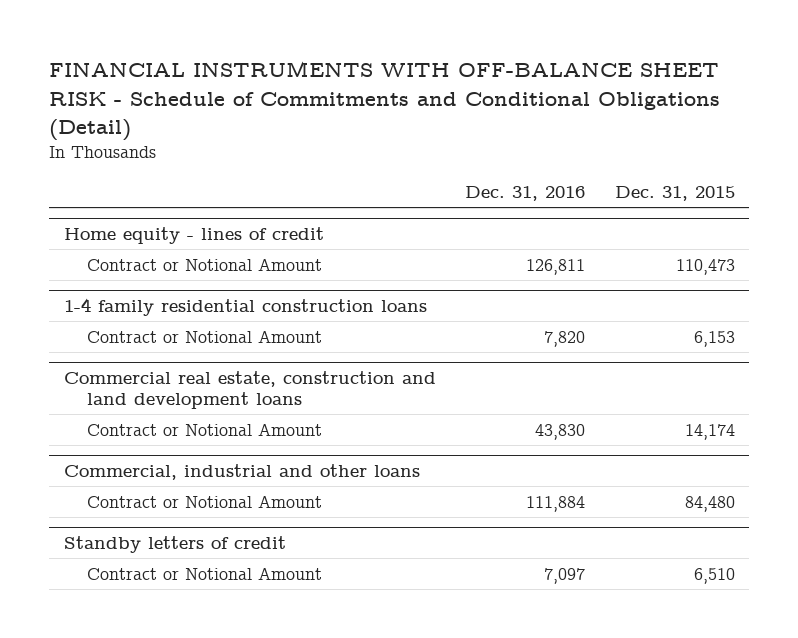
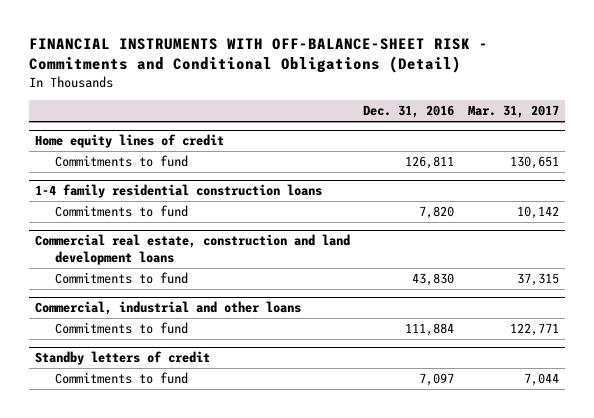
- FINANCIAL INSTRUMENTS WITH OFF-BALANCE SHEET RISK - Schedule of Commitments and Conditional Obligations (Detail)
+ FINANCIAL INSTRUMENTS WITH OFF-BALANCE-SHEET RISK - Commitments and Conditional Obligations (Detail)
- | Dec. 31, 2016 | Dec. 31, 2015
+ | Dec. 31, 2016 | Mar. 31, 2017
- Home equity - lines of credit
- Contract or Notional Amount | 126,811 | 110,473
+ Home equity lines of credit
+ Commitments to fund | 126,811 | 130,651
@ 1-4 family residential construction loans
- Contract or Notional Amount | 7,820 | 6,153
+ Commitments to fund | 7,820 | 10,142
@ Commercial real estate, construction and land development loans
- Contract or Notional Amount | 43,830 | 14,174
+ Commitments to fund | 43,830 | 37,315
@ Commercial, industrial and other loans
- Contract or Notional Amount | 111,884 | 84,480
+ Commitments to fund | 111,884 | 122,771
@ Standby letters of credit
- Contract or Notional Amount | 7,097 | 6,510
+ Commitments to fund | 7,097 | 7,044

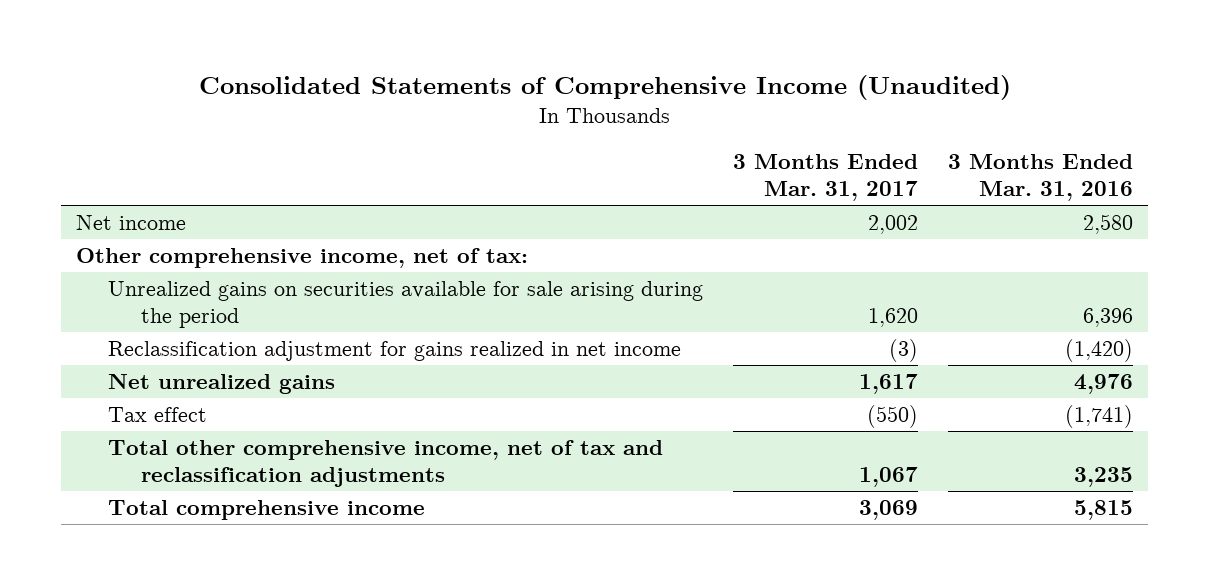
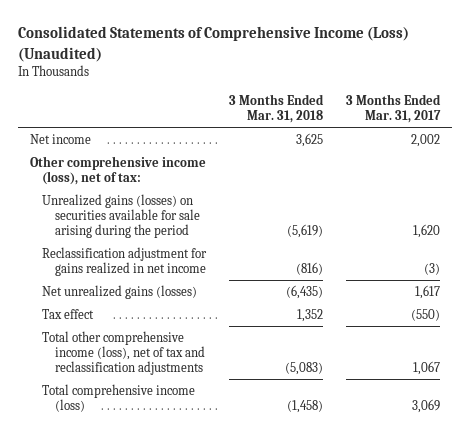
- Consolidated Statements of Comprehensive Income (Unaudited)
+ Consolidated Statements of Comprehensive Income (Loss) (Unaudited)
- | 3 Months Ended Mar. 31, 2017 | 3 Months Ended Mar. 31, 2016
+ | 3 Months Ended Mar. 31, 2018 | 3 Months Ended Mar. 31, 2017
- Other comprehensive income, net of tax:
- Unrealized gains on securities available for sale arising during the period | 1,620 | 6,396
+ Other comprehensive income (loss), net of tax:
+ Unrealized gains (losses) on securities available for sale arising during the period | (5,619) | 1,620
- Net unrealized gains | 1,617 | 4,976
+ Net unrealized gains (losses) | (6,435) | 1,617
- Total other comprehensive income, net of tax and reclassification adjustments | 1,067 | 3,235
- Total comprehensive income | 3,069 | 5,815
+ Total other comprehensive income (loss), net of tax and reclassification adjustments | (5,083) | 1,067
+ Total comprehensive income (loss) | (1,458) | 3,069

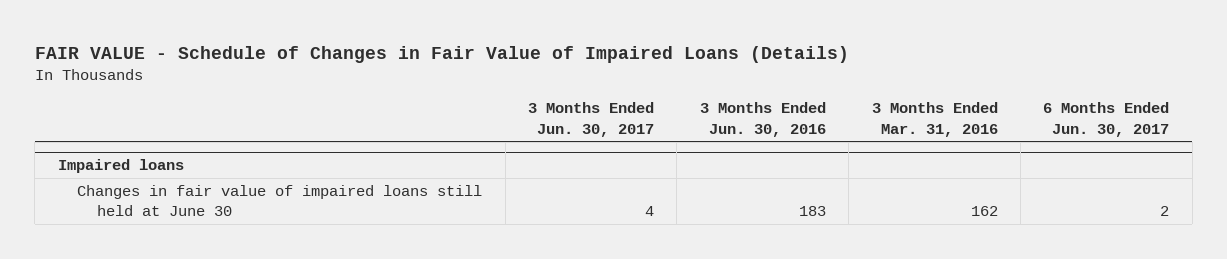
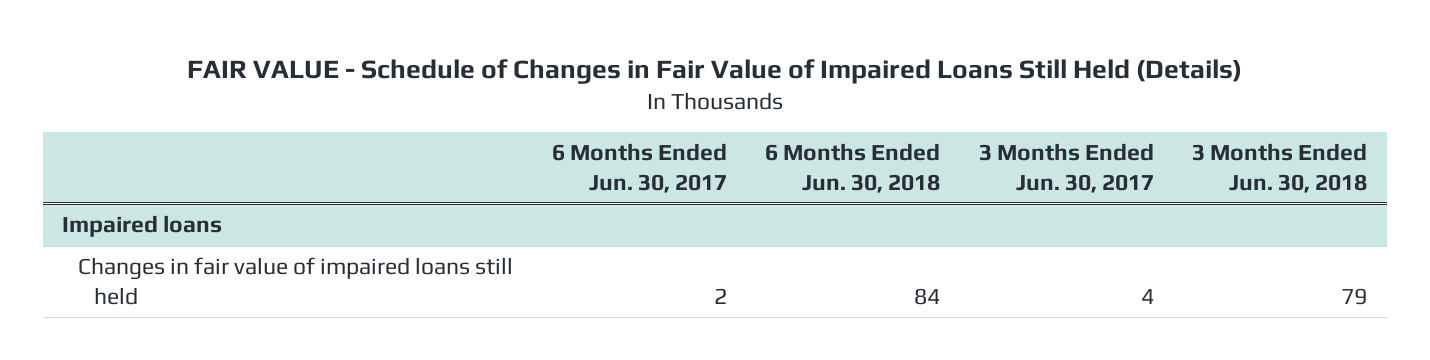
- FAIR VALUE - Schedule of Changes in Fair Value of Impaired Loans (Details)
+ FAIR VALUE - Schedule of Changes in Fair Value of Impaired Loans Still Held (Details)
- | 3 Months Ended Jun. 30, 2017 | 3 Months Ended Jun. 30, 2016 | 3 Months Ended Mar. 31, 2016 | 6 Months Ended Jun. 30, 2017
+ | 6 Months Ended Jun. 30, 2017 | 6 Months Ended Jun. 30, 2018 | 3 Months Ended Jun. 30, 2017 | 3 Months Ended Jun. 30, 2018
@ Impaired loans
- Changes in fair value of impaired loans still held at June 30 | 4 | 183 | 162 | 2
+ Changes in fair value of impaired loans still held | 2 | 84 | 4 | 79

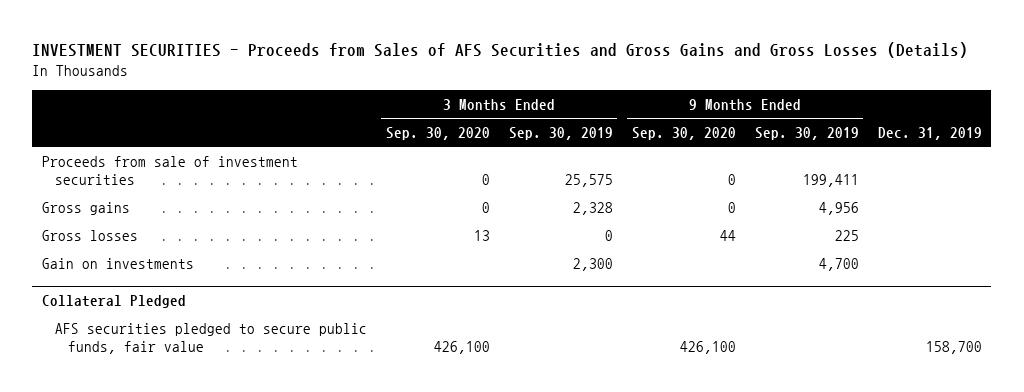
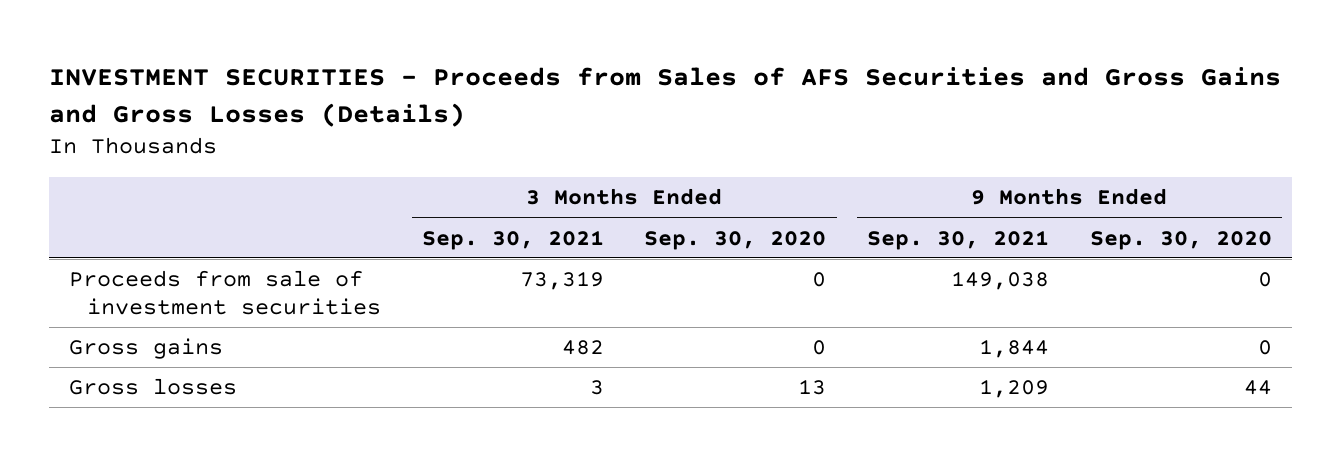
- | 3 Months Ended Sep. 30, 2020 | 3 Months Ended Sep. 30, 2019 | 9 Months Ended Sep. 30, 2020 | 9 Months Ended Sep. 30, 2019 | Dec. 31, 2019
+ | 3 Months Ended Sep. 30, 2021 | 3 Months Ended Sep. 30, 2020 | 9 Months Ended Sep. 30, 2021 | 9 Months Ended Sep. 30, 2020
- Gain on investments | | 2,300 | | 4,700 |
- Collateral Pledged
- AFS securities pledged to secure public funds, fair value | 426,100 | | 426,100 | | 158,700

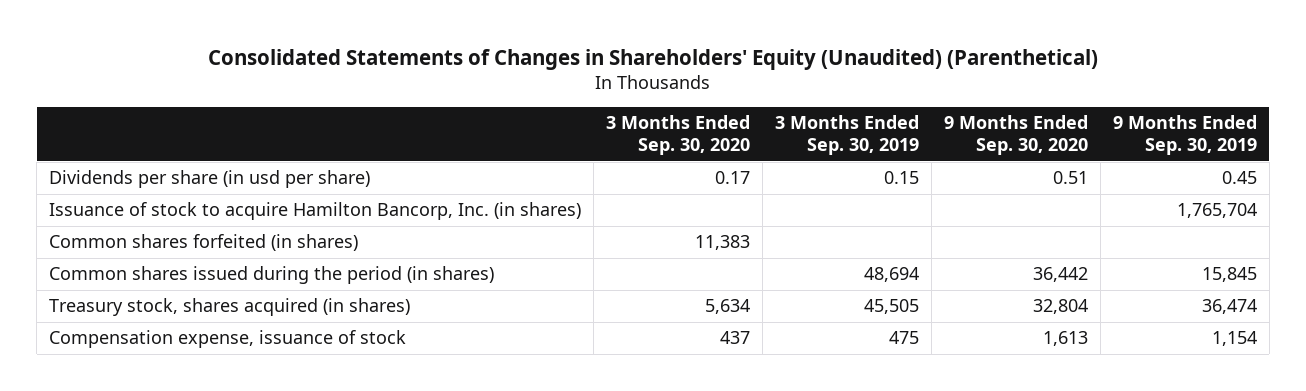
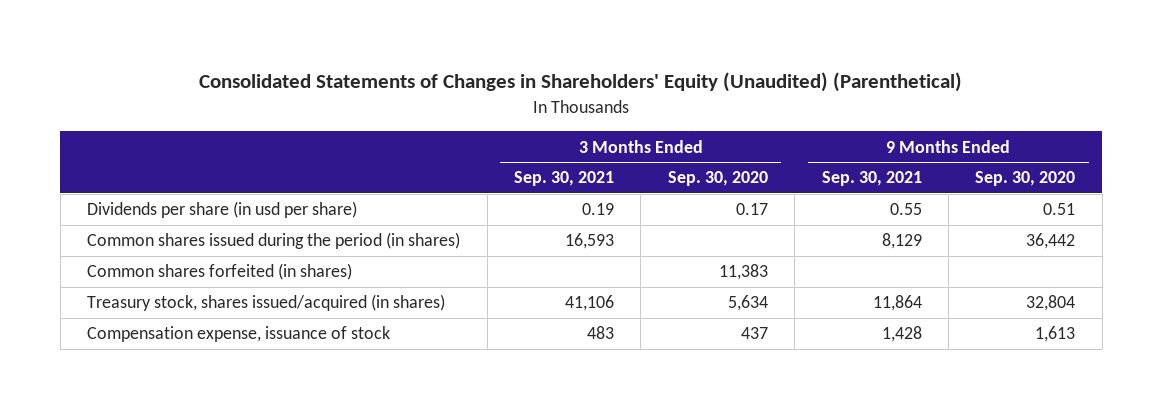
- | 3 Months Ended Sep. 30, 2020 | 3 Months Ended Sep. 30, 2019 | 9 Months Ended Sep. 30, 2020 | 9 Months Ended Sep. 30, 2019
+ | 3 Months Ended Sep. 30, 2021 | 3 Months Ended Sep. 30, 2020 | 9 Months Ended Sep. 30, 2021 | 9 Months Ended Sep. 30, 2020
- Issuance of stock to acquire Hamilton Bancorp, Inc. (in shares) | | | | 1,765,704
- Treasury stock, shares acquired (in shares) | 5,634 | 45,505 | 32,804 | 36,474
moved down: Common shares forfeited (in shares) | | 11,383 | |
+ Treasury stock, shares issued/acquired (in shares) | 41,106 | 5,634 | 11,864 | 32,804

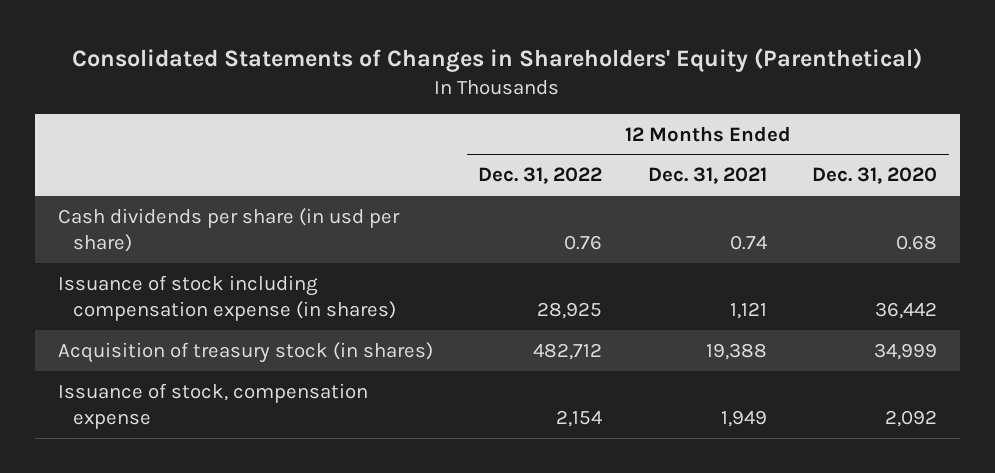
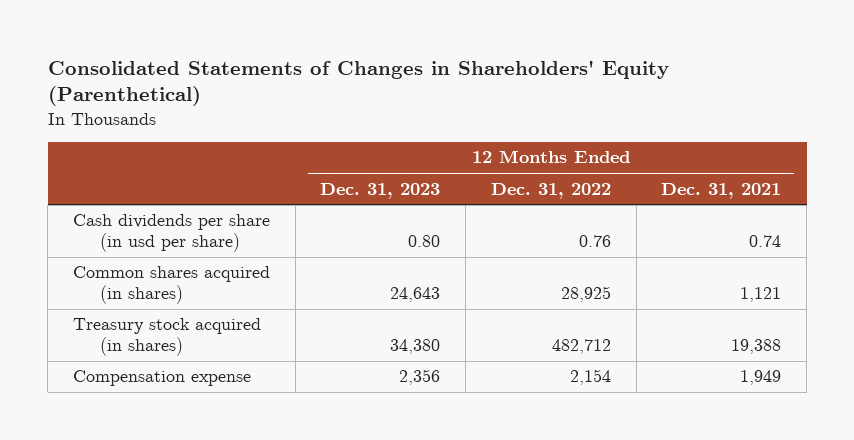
- | 12 Months Ended Dec. 31, 2022 | 12 Months Ended Dec. 31, 2021 | 12 Months Ended Dec. 31, 2020
+ | 12 Months Ended Dec. 31, 2023 | 12 Months Ended Dec. 31, 2022 | 12 Months Ended Dec. 31, 2021
- Issuance of stock including compensation expense (in shares) | 28,925 | 1,121 | 36,442
- Acquisition of treasury stock (in shares) | 482,712 | 19,388 | 34,999
- Issuance of stock, compensation expense | 2,154 | 1,949 | 2,092
+ Common shares acquired (in shares) | 24,643 | 28,925 | 1,121
+ Treasury stock acquired (in shares) | 34,380 | 482,712 | 19,388
+ Compensation expense | 2,356 | 2,154 | 1,949

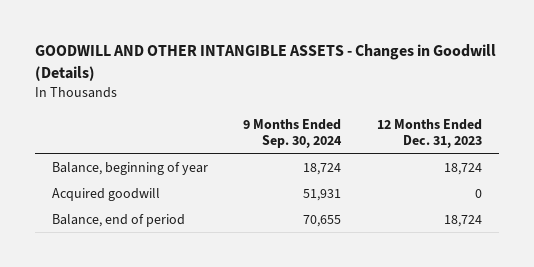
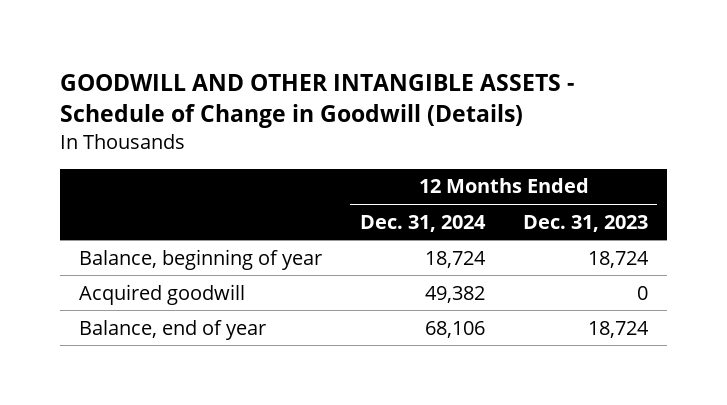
- GOODWILL AND OTHER INTANGIBLE ASSETS - Changes in Goodwill (Details)
+ GOODWILL AND OTHER INTANGIBLE ASSETS - Schedule of Change in Goodwill (Details)
- | 9 Months Ended Sep. 30, 2024 | 12 Months Ended Dec. 31, 2023
+ | 12 Months Ended Dec. 31, 2024 | 12 Months Ended Dec. 31, 2023
- Balance, end of period | 70,655 | 18,724
+ Balance, end of year | 68,106 | 18,724

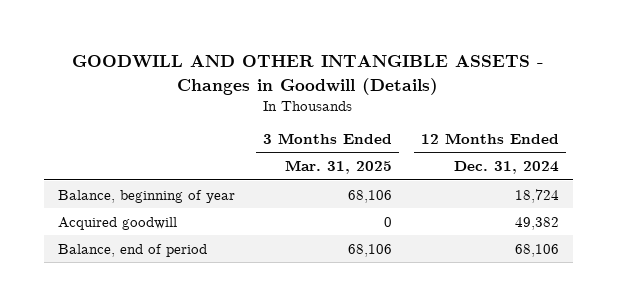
- GOODWILL AND OTHER INTANGIBLE ASSETS - Schedule of Change in Goodwill (Details)
+ GOODWILL AND OTHER INTANGIBLE ASSETS - Changes in Goodwill (Details)
- | 12 Months Ended Dec. 31, 2024 | 12 Months Ended Dec. 31, 2023
+ | 3 Months Ended Mar. 31, 2025 | 12 Months Ended Dec. 31, 2024
- Balance, end of year | 68,106 | 18,724
+ Balance, end of period | 68,106 | 68,106

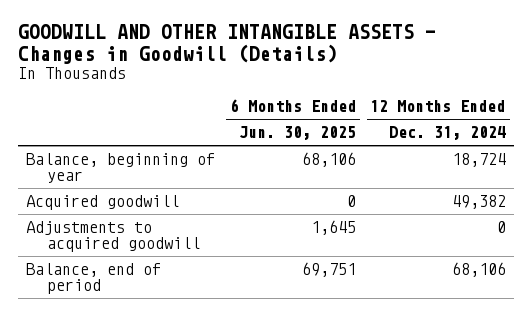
- | 3 Months Ended Mar. 31, 2025 | 12 Months Ended Dec. 31, 2024
+ | 6 Months Ended Jun. 30, 2025 | 12 Months Ended Dec. 31, 2024
+ Adjustments to acquired goodwill | 1,645 | 0

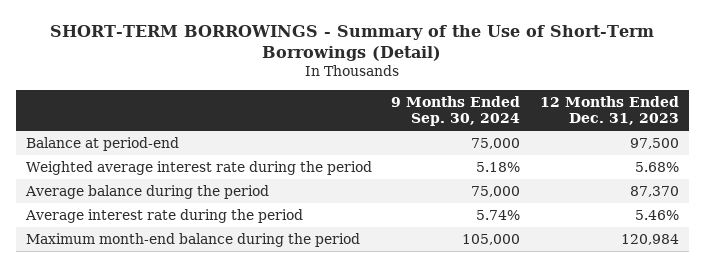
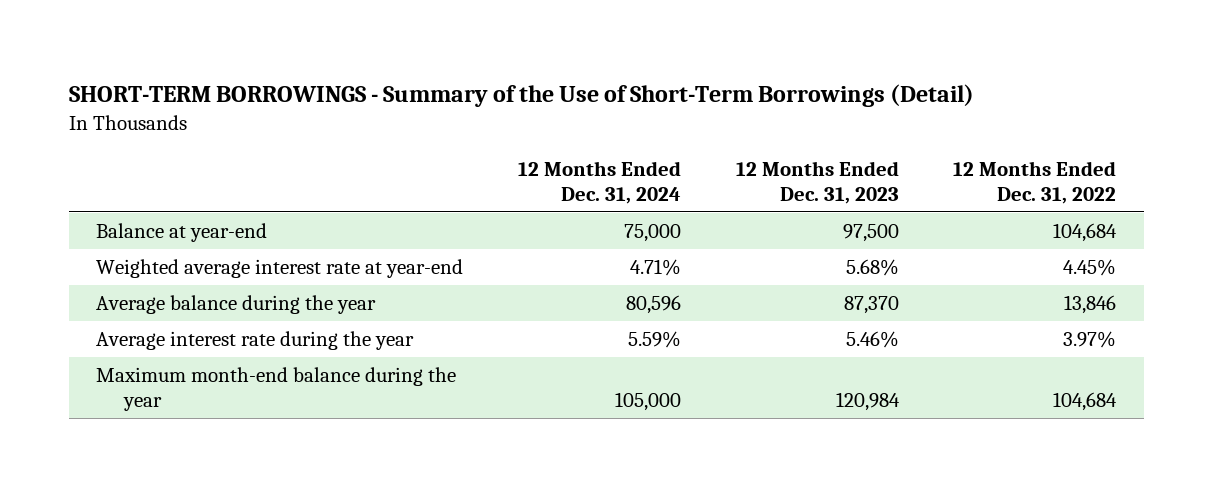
- | 9 Months Ended Sep. 30, 2024 | 12 Months Ended Dec. 31, 2023
+ | 12 Months Ended Dec. 31, 2024 | 12 Months Ended Dec. 31, 2023 | 12 Months Ended Dec. 31, 2022
- Balance at period-end | 75,000 | 97,500
- Weighted average interest rate during the period | 5.18% | 5.68%
- Average balance during the period | 75,000 | 87,370
- Average interest rate during the period | 5.74% | 5.46%
- Maximum month-end balance during the period | 105,000 | 120,984
+ Balance at year-end | 75,000 | 97,500 | 104,684
+ Weighted average interest rate at year-end | 4.71% | 5.68% | 4.45%
+ Average balance during the year | 80,596 | 87,370 | 13,846
+ Average interest rate during the year | 5.59% | 5.46% | 3.97%
+ Maximum month-end balance during the year | 105,000 | 120,984 | 104,684

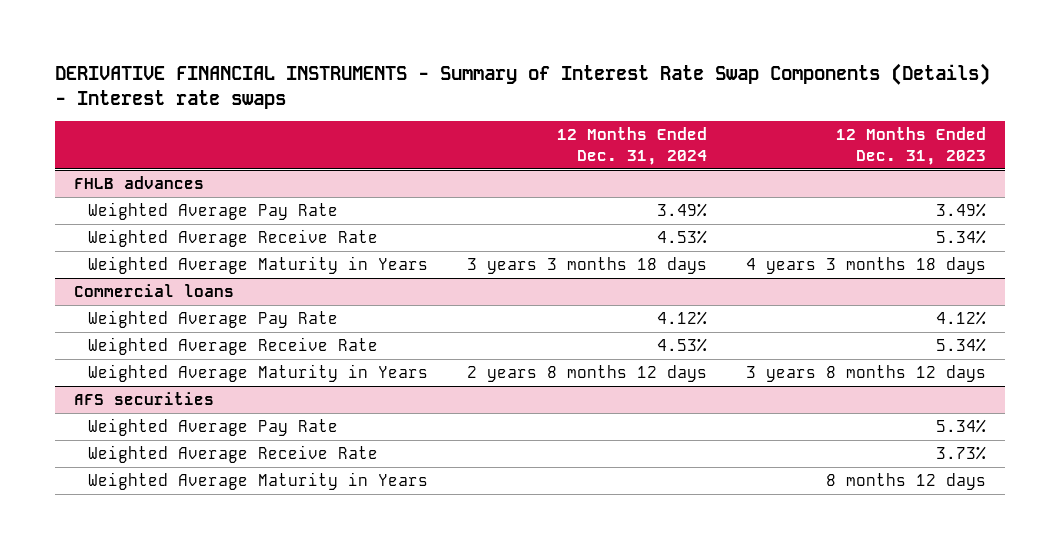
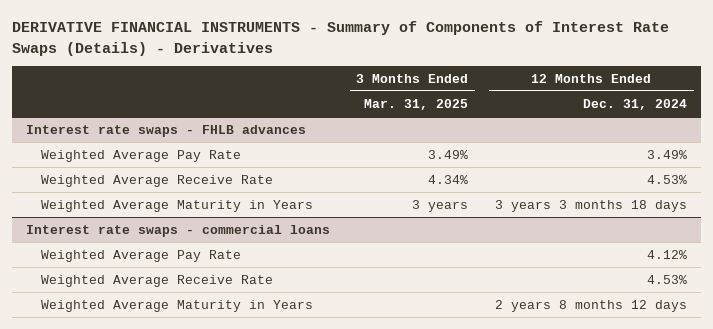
- DERIVATIVE FINANCIAL INSTRUMENTS - Summary of Interest Rate Swap Components (Details) - Interest rate swaps
+ DERIVATIVE FINANCIAL INSTRUMENTS - Summary of Components of Interest Rate Swaps (Details) - Derivatives
- | 12 Months Ended Dec. 31, 2024 | 12 Months Ended Dec. 31, 2023
+ | 3 Months Ended Mar. 31, 2025 | 12 Months Ended Dec. 31, 2024
- FHLB advances
+ Interest rate swaps - FHLB advances
- Commercial loans
+ Interest rate swaps - commercial loans
- AFS securities
- Weighted Average Pay Rate | | 5.34%
- Weighted Average Receive Rate | | 3.73%
- Weighted Average Maturity in Years | | 8 months 12 days

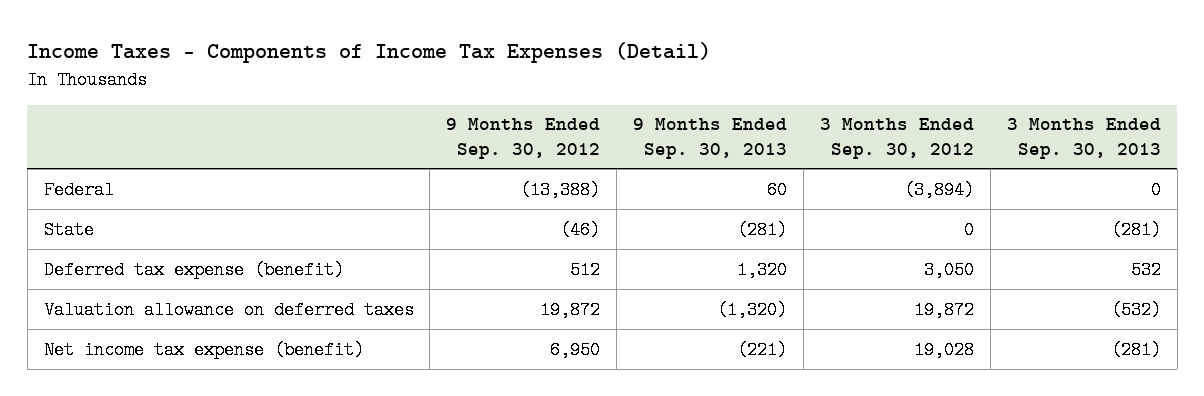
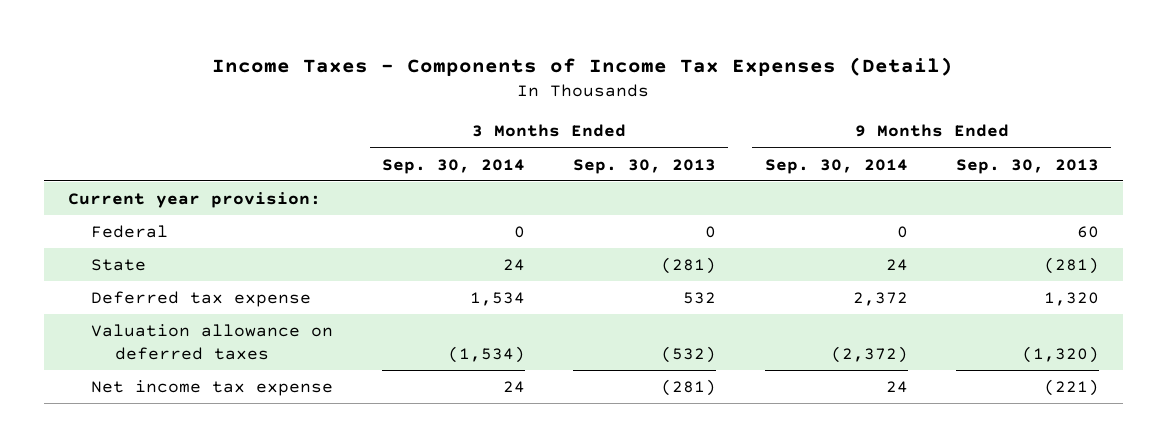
- | 9 Months Ended Sep. 30, 2012 | 9 Months Ended Sep. 30, 2013 | 3 Months Ended Sep. 30, 2012 | 3 Months Ended Sep. 30, 2013
+ | 3 Months Ended Sep. 30, 2014 | 3 Months Ended Sep. 30, 2013 | 9 Months Ended Sep. 30, 2014 | 9 Months Ended Sep. 30, 2013
+ Current year provision:
- Deferred tax expense (benefit) | 512 | 1,320 | 3,050 | 532
+ Deferred tax expense | 1,534 | 532 | 2,372 | 1,320
- Net income tax expense (benefit) | 6,950 | (221) | 19,028 | (281)
+ Net income tax expense | 24 | (281) | 24 | (221)

